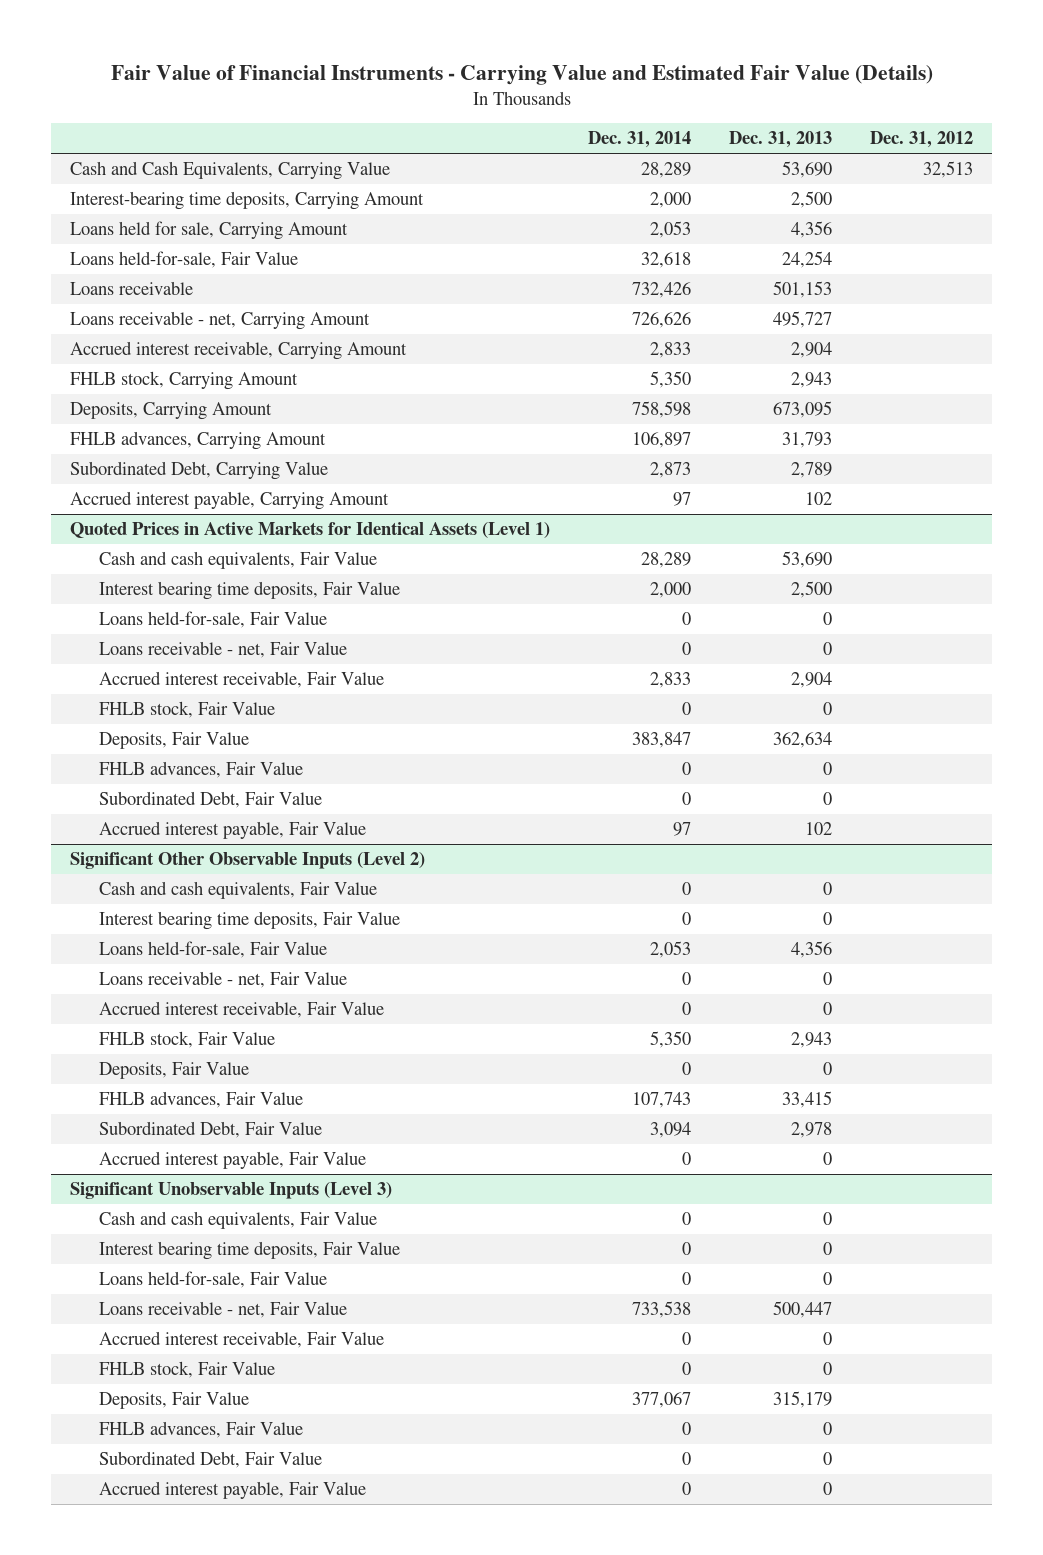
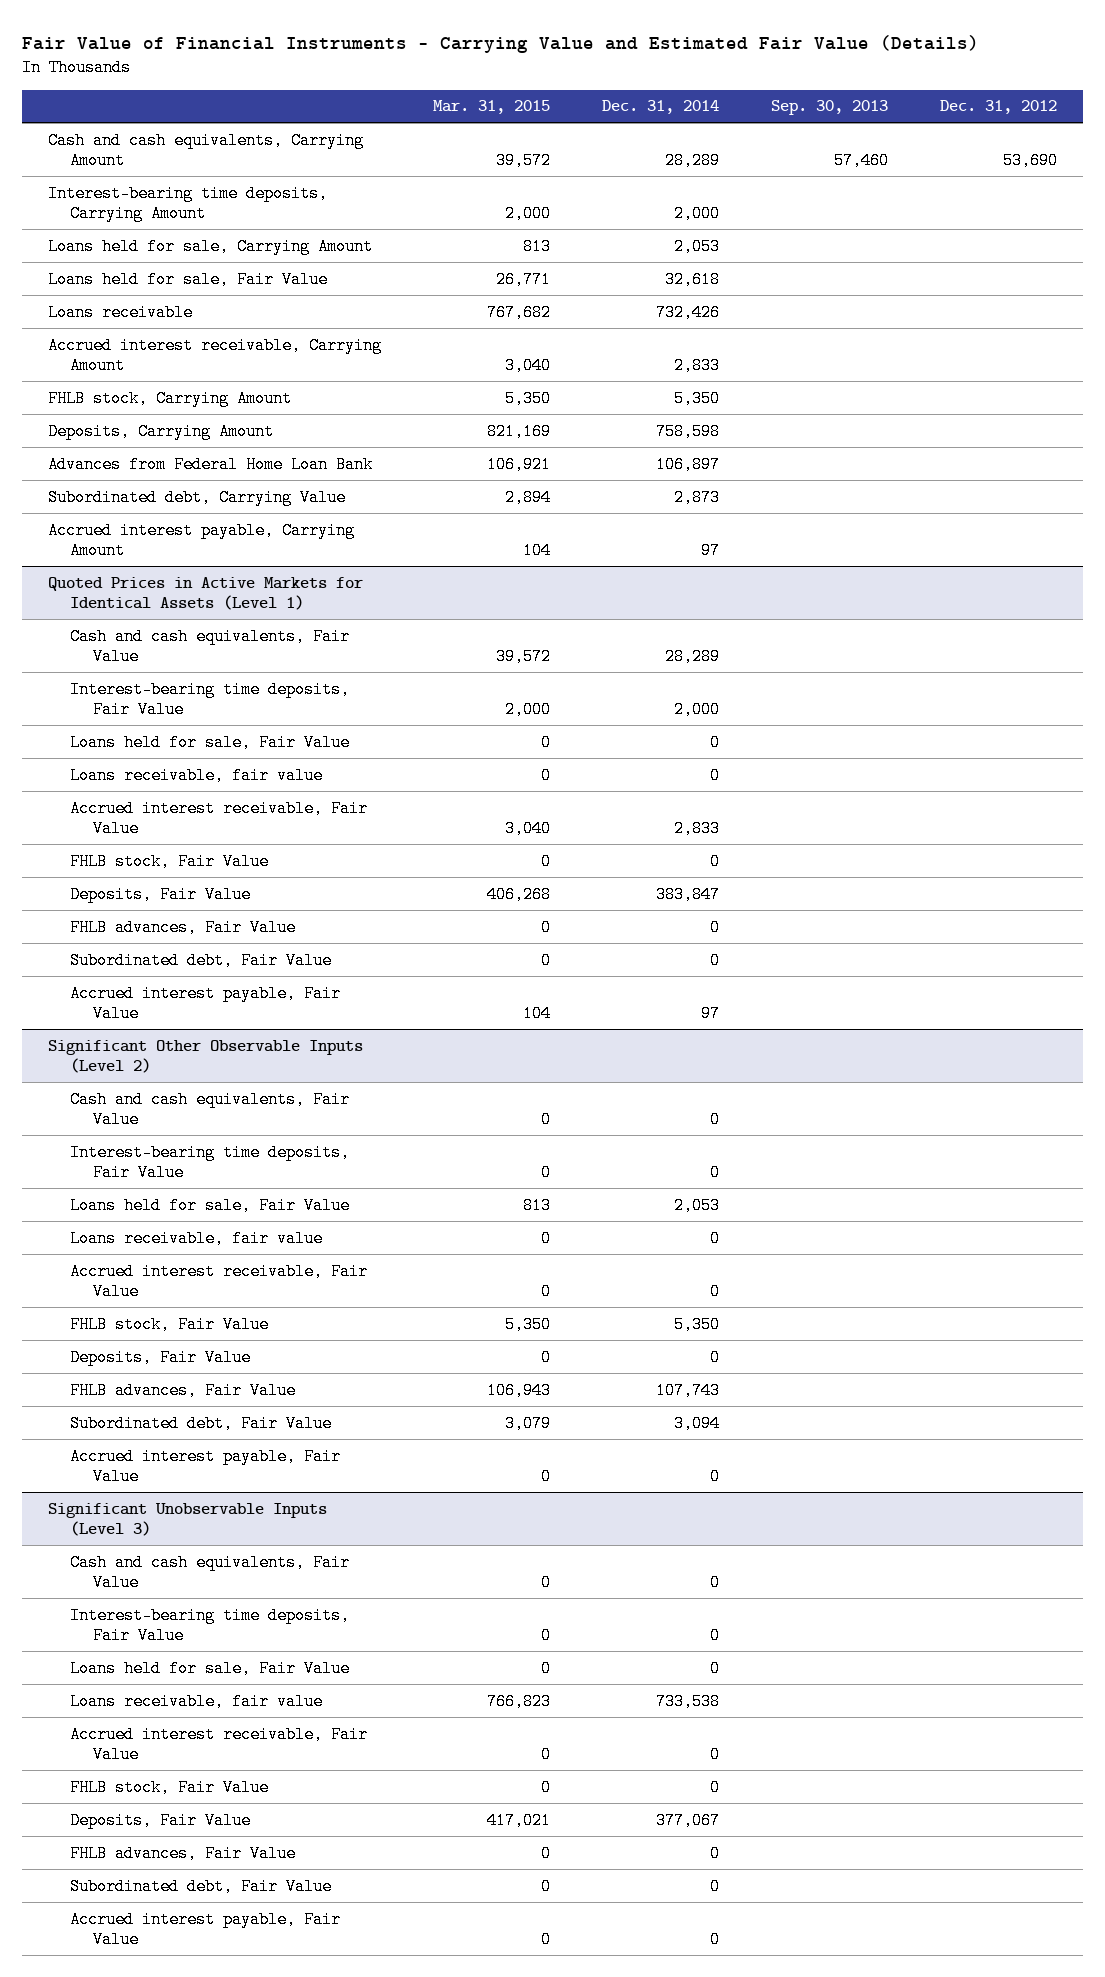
- | Dec. 31, 2014 | Dec. 31, 2013 | Dec. 31, 2012
+ | Mar. 31, 2015 | Dec. 31, 2014 | Sep. 30, 2013 | Dec. 31, 2012
- Cash and Cash Equivalents, Carrying Value | 28,289 | 53,690 | 32,513
+ Cash and cash equivalents, Carrying Amount | 39,572 | 28,289 | 57,460 | 53,690
- Loans held-for-sale, Fair Value | 32,618 | 24,254 |
+ Loans held for sale, Fair Value | 26,771 | 32,618 | |
- Loans receivable - net, Carrying Amount | 726,626 | 495,727 |
- FHLB advances, Carrying Amount | 106,897 | 31,793 |
- Subordinated Debt, Carrying Value | 2,873 | 2,789 |
+ Advances from Federal Home Loan Bank | 106,921 | 106,897 | |
+ Subordinated debt, Carrying Value | 2,894 | 2,873 | |
@ Quoted Prices in Active Markets for Identical Assets (Level 1)
- Interest bearing time deposits, Fair Value | 2,000 | 2,500 |
- Loans held-for-sale, Fair Value | 0 | 0 |
- Loans receivable - net, Fair Value | 0 | 0 |
+ Interest-bearing time deposits, Fair Value | 2,000 | 2,000 | |
+ Loans held for sale, Fair Value | 0 | 0 | |
+ Loans receivable, fair value | 0 | 0 | |
- Subordinated Debt, Fair Value | 0 | 0 |
+ Subordinated debt, Fair Value | 0 | 0 | |
@ Significant Other Observable Inputs (Level 2)
- Interest bearing time deposits, Fair Value | 0 | 0 |
- Loans held-for-sale, Fair Value | 2,053 | 4,356 |
- Loans receivable - net, Fair Value | 0 | 0 |
+ Interest-bearing time deposits, Fair Value | 0 | 0 | |
+ Loans held for sale, Fair Value | 813 | 2,053 | |
+ Loans receivable, fair value | 0 | 0 | |
- Subordinated Debt, Fair Value | 3,094 | 2,978 |
+ Subordinated debt, Fair Value | 3,079 | 3,094 | |
@ Significant Unobservable Inputs (Level 3)
- Interest bearing time deposits, Fair Value | 0 | 0 |
- Loans held-for-sale, Fair Value | 0 | 0 |
- Loans receivable - net, Fair Value | 733,538 | 500,447 |
+ Interest-bearing time deposits, Fair Value | 0 | 0 | |
+ Loans held for sale, Fair Value | 0 | 0 | |
+ Loans receivable, fair value | 766,823 | 733,538 | |
- Subordinated Debt, Fair Value | 0 | 0 |
+ Subordinated debt, Fair Value | 0 | 0 | |

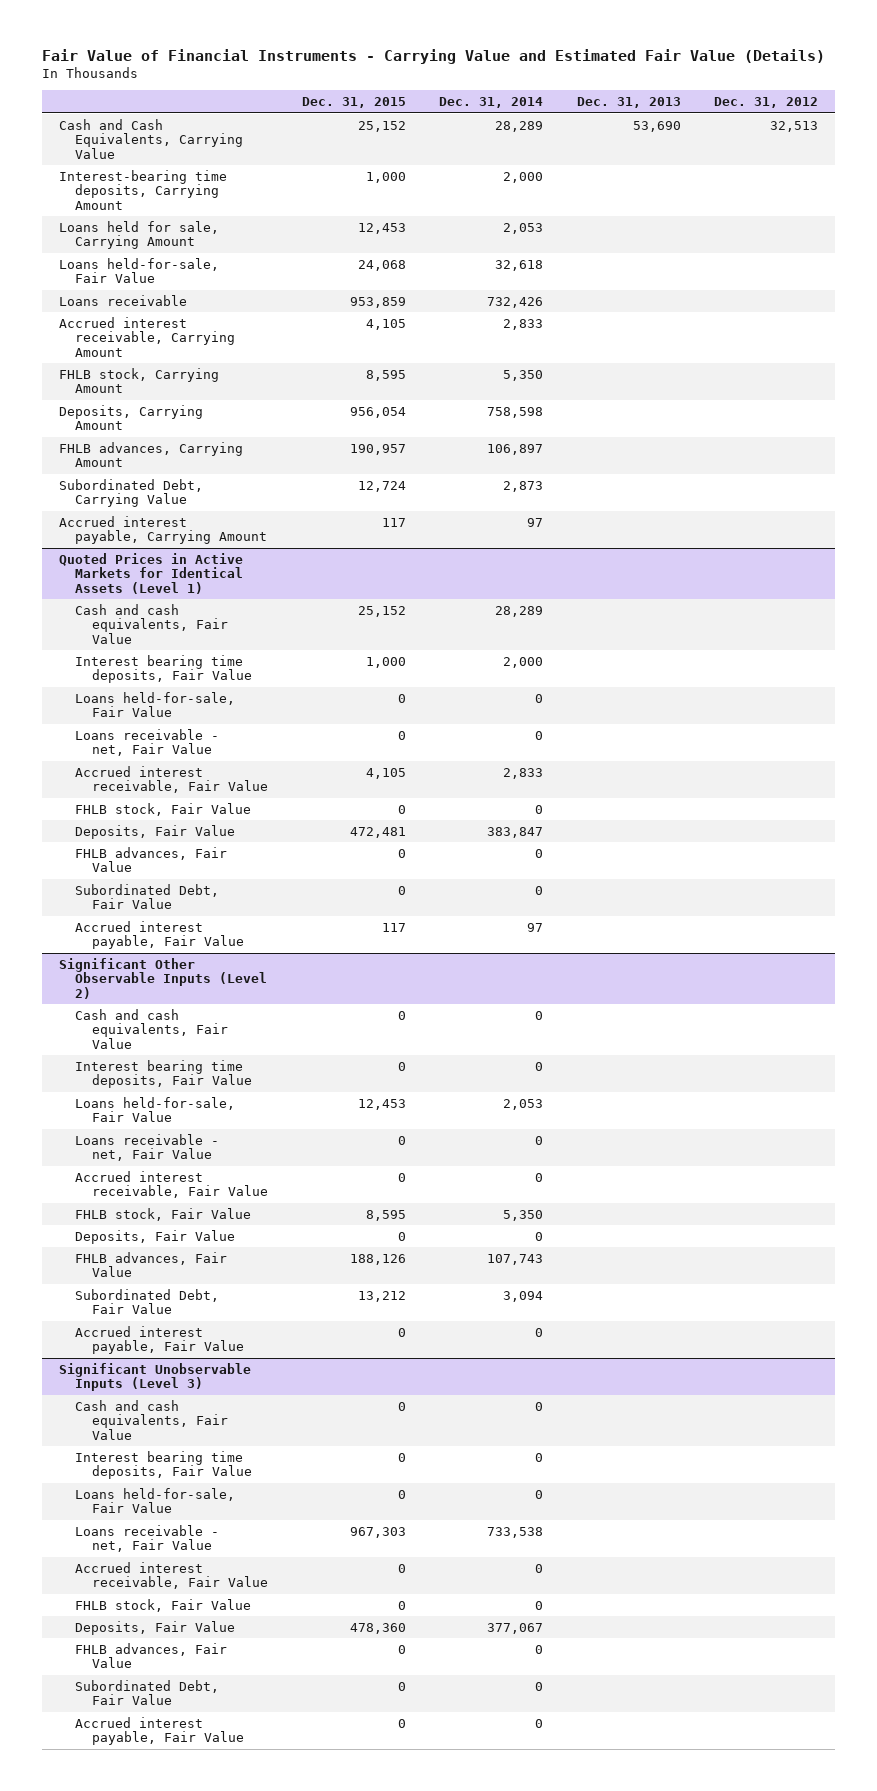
- | Mar. 31, 2015 | Dec. 31, 2014 | Sep. 30, 2013 | Dec. 31, 2012
+ | Dec. 31, 2015 | Dec. 31, 2014 | Dec. 31, 2013 | Dec. 31, 2012
- Cash and cash equivalents, Carrying Amount | 39,572 | 28,289 | 57,460 | 53,690
+ Cash and Cash Equivalents, Carrying Value | 25,152 | 28,289 | 53,690 | 32,513
- Loans held for sale, Fair Value | 26,771 | 32,618 | |
+ Loans held-for-sale, Fair Value | 24,068 | 32,618 | |
- Advances from Federal Home Loan Bank | 106,921 | 106,897 | |
- Subordinated debt, Carrying Value | 2,894 | 2,873 | |
+ FHLB advances, Carrying Amount | 190,957 | 106,897 | |
+ Subordinated Debt, Carrying Value | 12,724 | 2,873 | |
@ Quoted Prices in Active Markets for Identical Assets (Level 1)
- Interest-bearing time deposits, Fair Value | 2,000 | 2,000 | |
- Loans held for sale, Fair Value | 0 | 0 | |
- Loans receivable, fair value | 0 | 0 | |
+ Interest bearing time deposits, Fair Value | 1,000 | 2,000 | |
+ Loans held-for-sale, Fair Value | 0 | 0 | |
+ Loans receivable - net, Fair Value | 0 | 0 | |
- Subordinated debt, Fair Value | 0 | 0 | |
+ Subordinated Debt, Fair Value | 0 | 0 | |
@ Significant Other Observable Inputs (Level 2)
- Interest-bearing time deposits, Fair Value | 0 | 0 | |
- Loans held for sale, Fair Value | 813 | 2,053 | |
- Loans receivable, fair value | 0 | 0 | |
+ Interest bearing time deposits, Fair Value | 0 | 0 | |
+ Loans held-for-sale, Fair Value | 12,453 | 2,053 | |
+ Loans receivable - net, Fair Value | 0 | 0 | |
- Subordinated debt, Fair Value | 3,079 | 3,094 | |
+ Subordinated Debt, Fair Value | 13,212 | 3,094 | |
@ Significant Unobservable Inputs (Level 3)
- Interest-bearing time deposits, Fair Value | 0 | 0 | |
- Loans held for sale, Fair Value | 0 | 0 | |
- Loans receivable, fair value | 766,823 | 733,538 | |
+ Interest bearing time deposits, Fair Value | 0 | 0 | |
+ Loans held-for-sale, Fair Value | 0 | 0 | |
+ Loans receivable - net, Fair Value | 967,303 | 733,538 | |
- Subordinated debt, Fair Value | 0 | 0 | |
+ Subordinated Debt, Fair Value | 0 | 0 | |

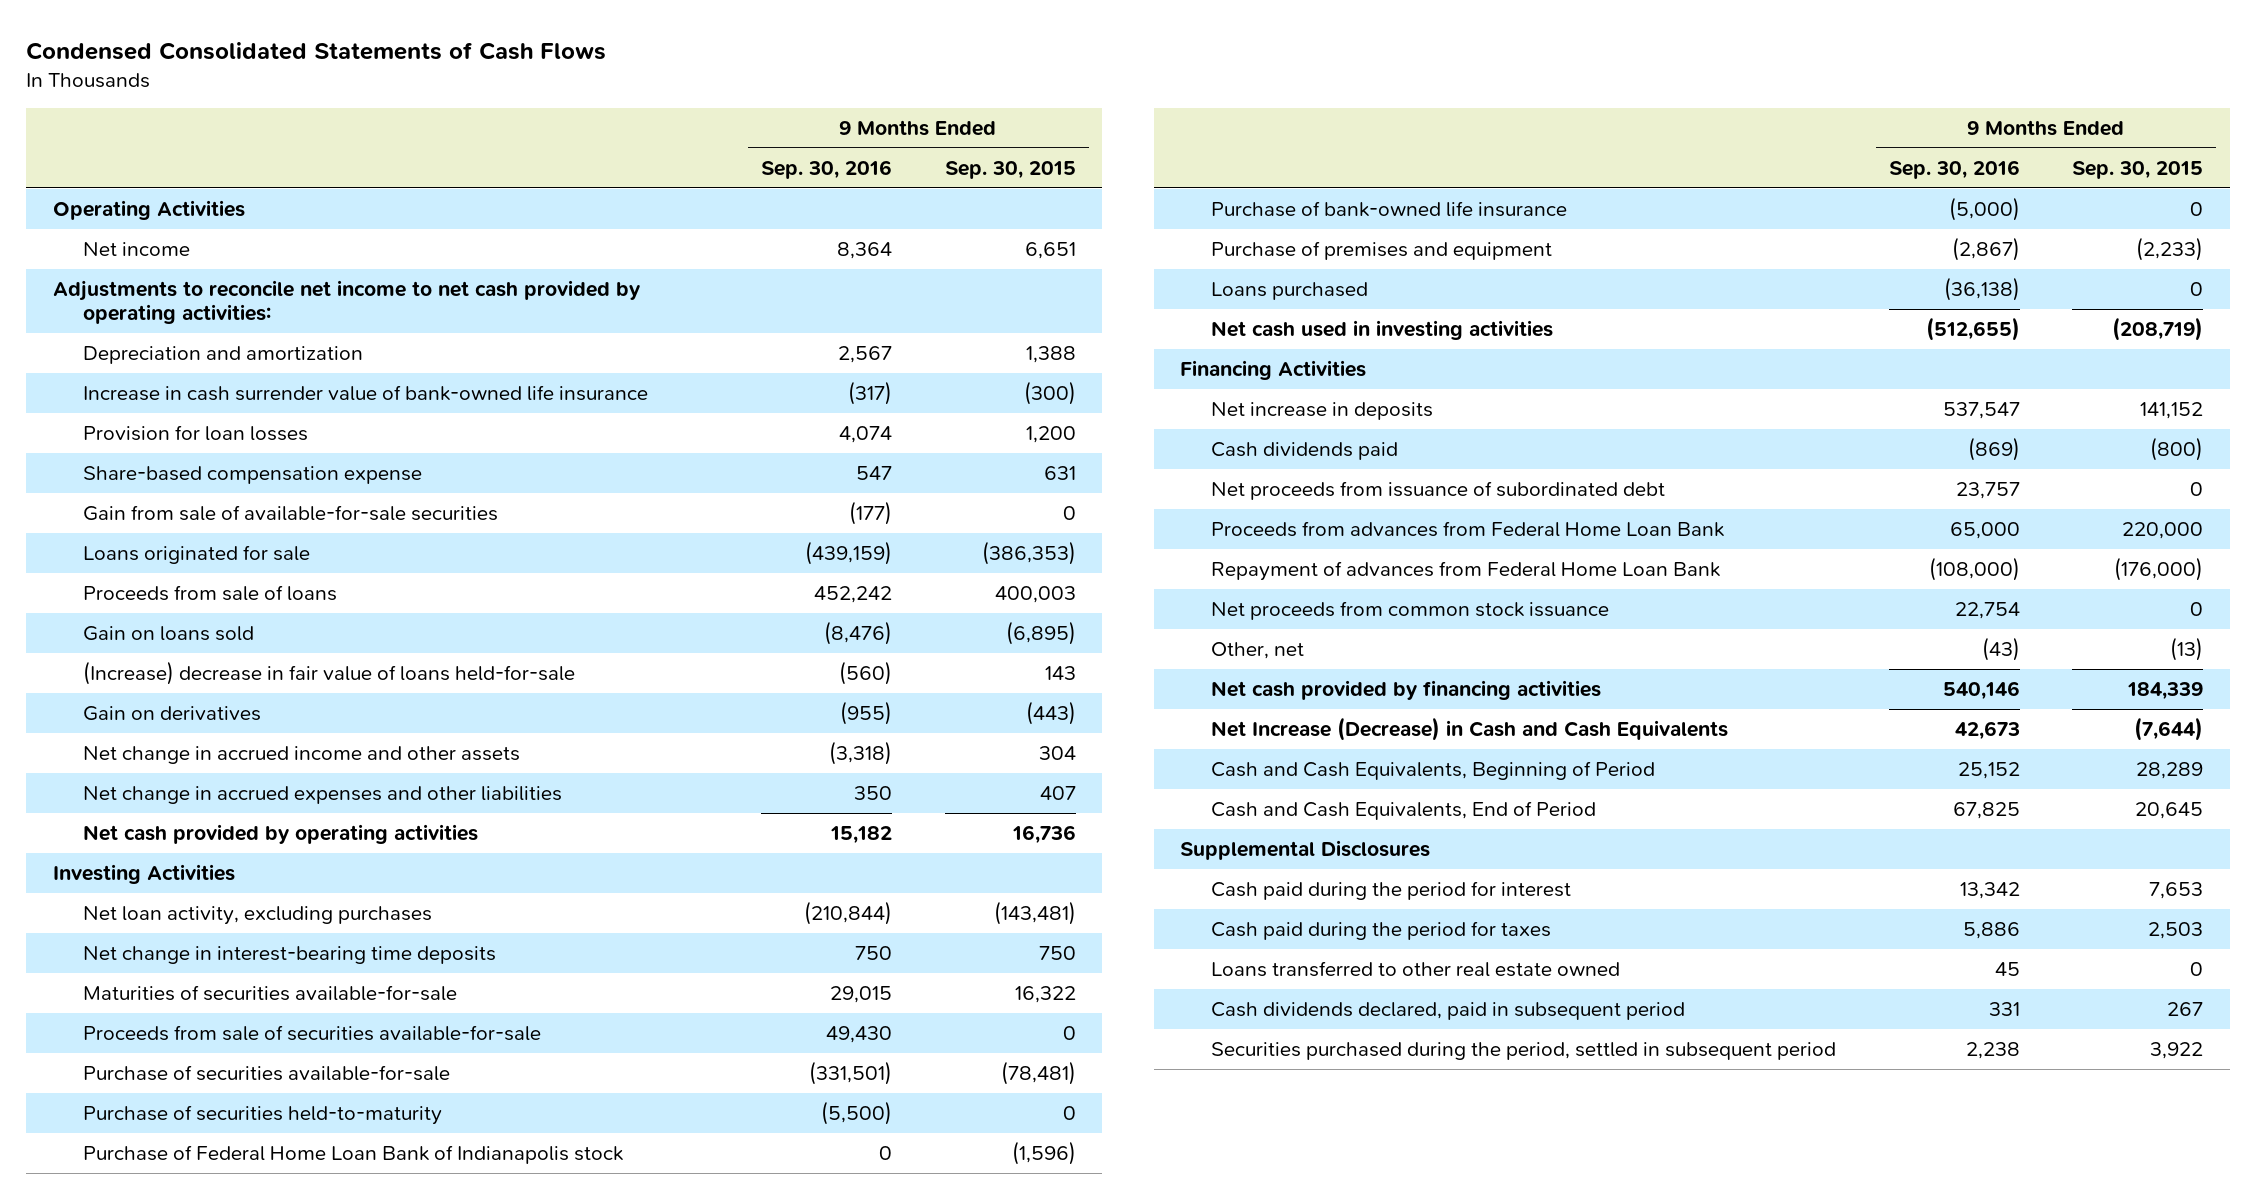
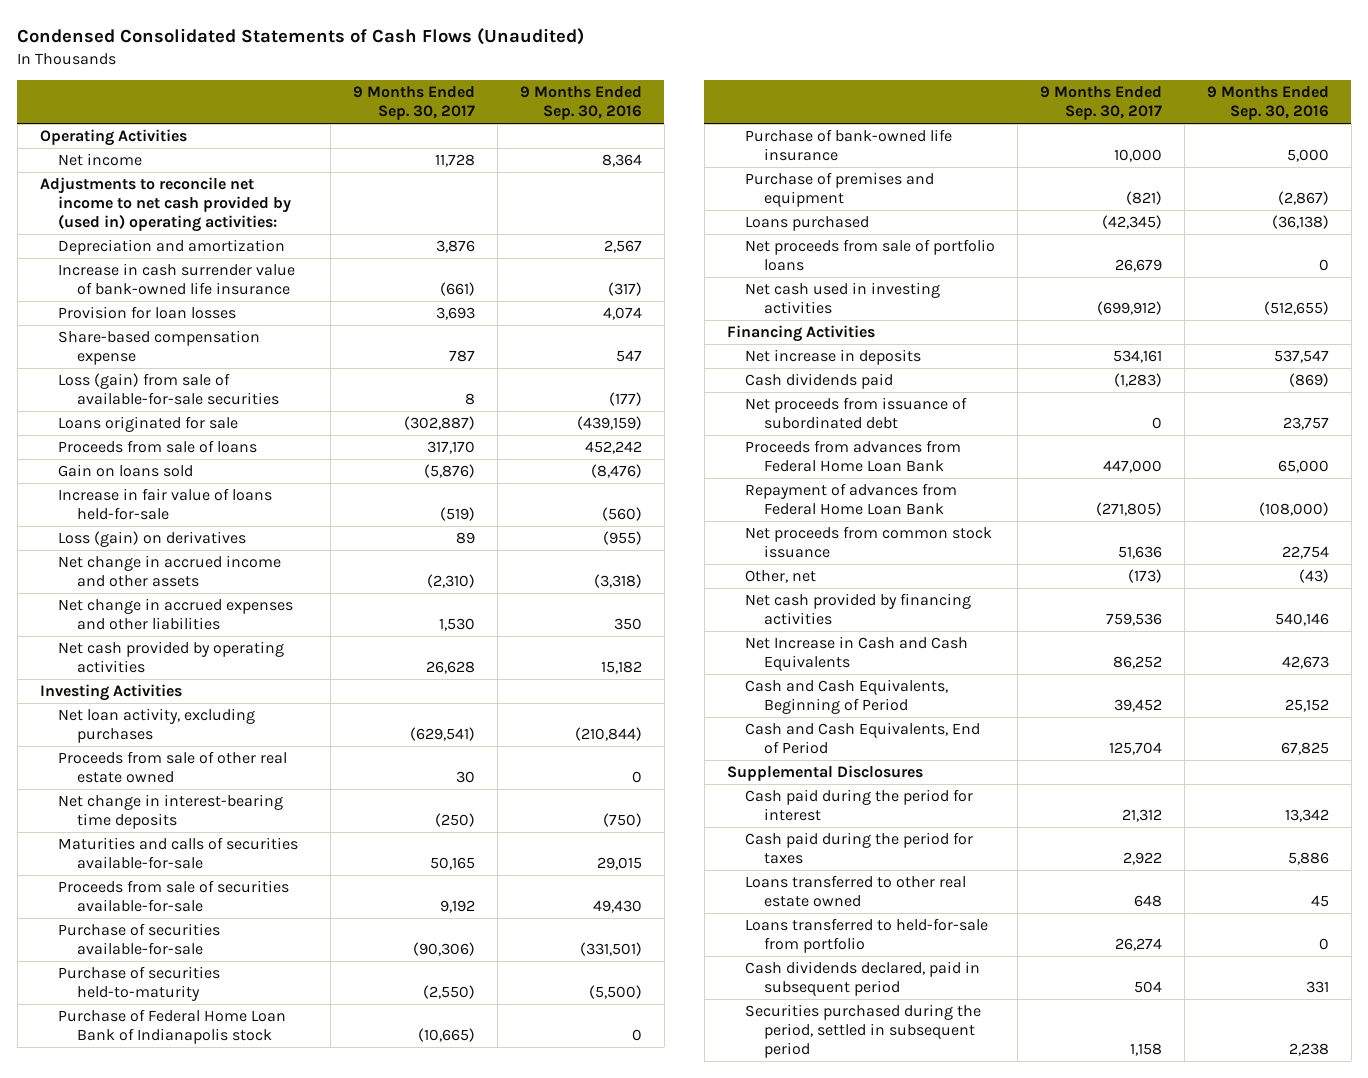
- Condensed Consolidated Statements of Cash Flows
+ Condensed Consolidated Statements of Cash Flows (Unaudited)
- | 9 Months Ended Sep. 30, 2016 | 9 Months Ended Sep. 30, 2015
+ | 9 Months Ended Sep. 30, 2017 | 9 Months Ended Sep. 30, 2016
- Adjustments to reconcile net income to net cash provided by operating activities:
+ Adjustments to reconcile net income to net cash provided by (used in) operating activities:
- Gain from sale of available-for-sale securities | (177) | 0
+ Loss (gain) from sale of available-for-sale securities | 8 | (177)
- (Increase) decrease in fair value of loans held-for-sale | (560) | 143
- Gain on derivatives | (955) | (443)
+ Increase in fair value of loans held-for-sale | (519) | (560)
+ Loss (gain) on derivatives | 89 | (955)
- Net change in interest-bearing time deposits | 750 | 750
- Maturities of securities available-for-sale | 29,015 | 16,322
+ Proceeds from sale of other real estate owned | 30 | 0
+ Net change in interest-bearing time deposits | (250) | (750)
+ Maturities and calls of securities available-for-sale | 50,165 | 29,015
- Purchase of bank-owned life insurance | (5,000) | 0
+ Purchase of bank-owned life insurance | 10,000 | 5,000
+ Net proceeds from sale of portfolio loans | 26,679 | 0
- Net Increase (Decrease) in Cash and Cash Equivalents | 42,673 | (7,644)
+ Net Increase in Cash and Cash Equivalents | 86,252 | 42,673
+ Loans transferred to held-for-sale from portfolio | 26,274 | 0

